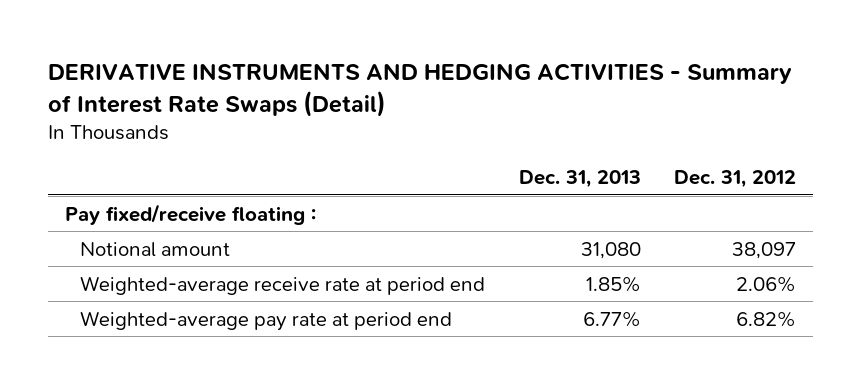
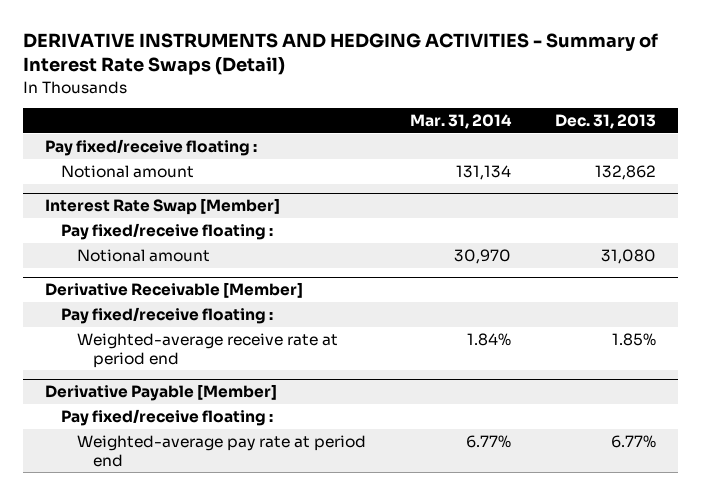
- | Dec. 31, 2013 | Dec. 31, 2012
+ | Mar. 31, 2014 | Dec. 31, 2013
+ Notional amount | 131,134 | 132,862
+ Interest Rate Swap [Member]
+ Pay fixed/receive floating :
+ Derivative Receivable [Member]
+ Pay fixed/receive floating :
+ Derivative Payable [Member]
+ Pay fixed/receive floating :

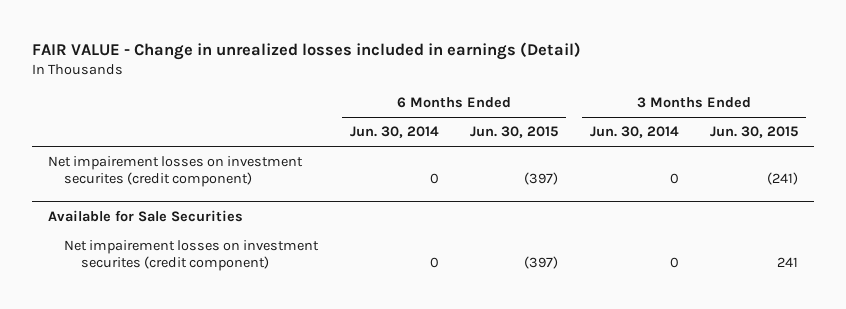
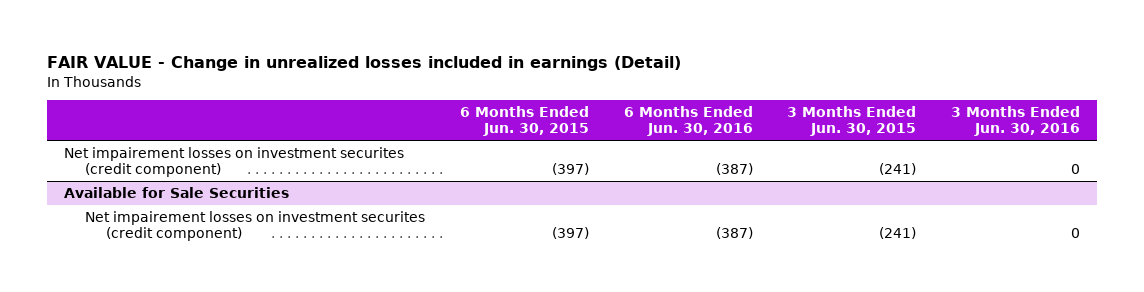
- | 6 Months Ended Jun. 30, 2014 | 6 Months Ended Jun. 30, 2015 | 3 Months Ended Jun. 30, 2014 | 3 Months Ended Jun. 30, 2015
+ | 6 Months Ended Jun. 30, 2015 | 6 Months Ended Jun. 30, 2016 | 3 Months Ended Jun. 30, 2015 | 3 Months Ended Jun. 30, 2016
@ Available for Sale Securities
- Net impairement losses on investment securites (credit component) | 0 | (397) | 0 | 241
+ Net impairement losses on investment securites (credit component) | (397) | (387) | (241) | 0

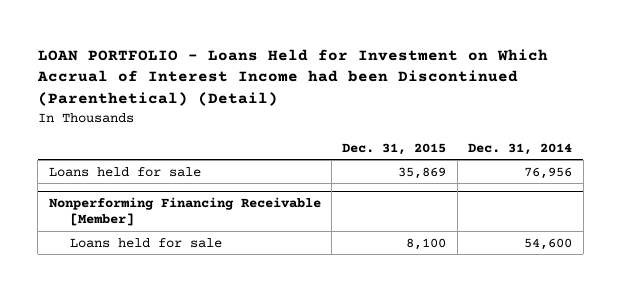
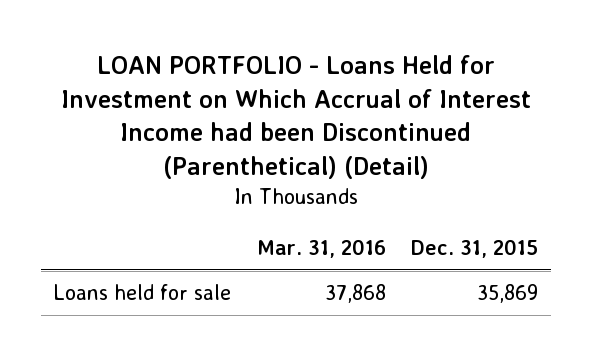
- | Dec. 31, 2015 | Dec. 31, 2014
+ | Mar. 31, 2016 | Dec. 31, 2015
- Nonperforming Financing Receivable [Member]
- Loans held for sale | 8,100 | 54,600

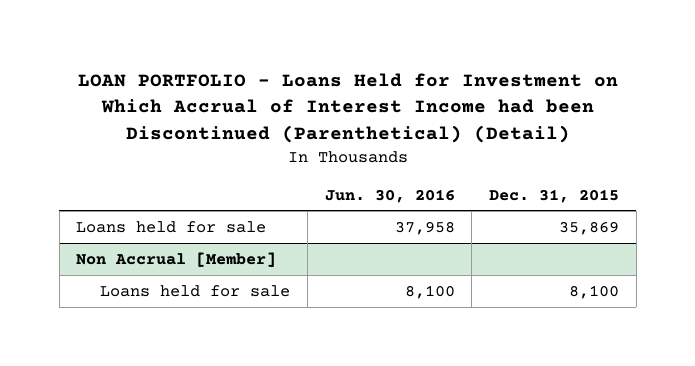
- | Mar. 31, 2016 | Dec. 31, 2015
+ | Jun. 30, 2016 | Dec. 31, 2015
+ Non Accrual [Member]
+ Loans held for sale | 8,100 | 8,100

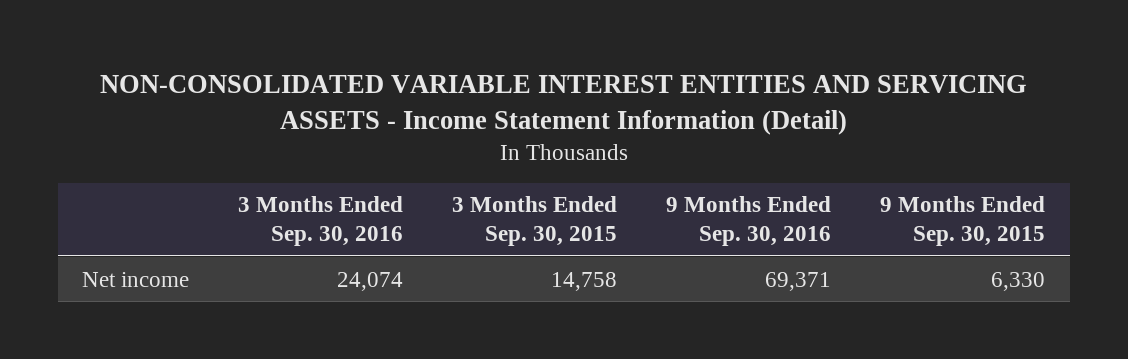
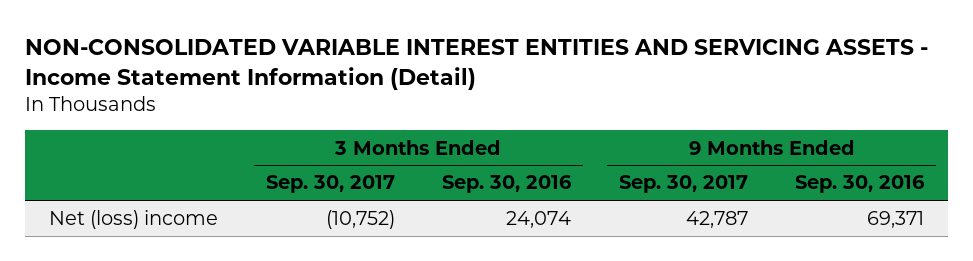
- | 3 Months Ended Sep. 30, 2016 | 3 Months Ended Sep. 30, 2015 | 9 Months Ended Sep. 30, 2016 | 9 Months Ended Sep. 30, 2015
+ | 3 Months Ended Sep. 30, 2017 | 3 Months Ended Sep. 30, 2016 | 9 Months Ended Sep. 30, 2017 | 9 Months Ended Sep. 30, 2016
- Net income | 24,074 | 14,758 | 69,371 | 6,330
+ Net (loss) income | (10,752) | 24,074 | 42,787 | 69,371

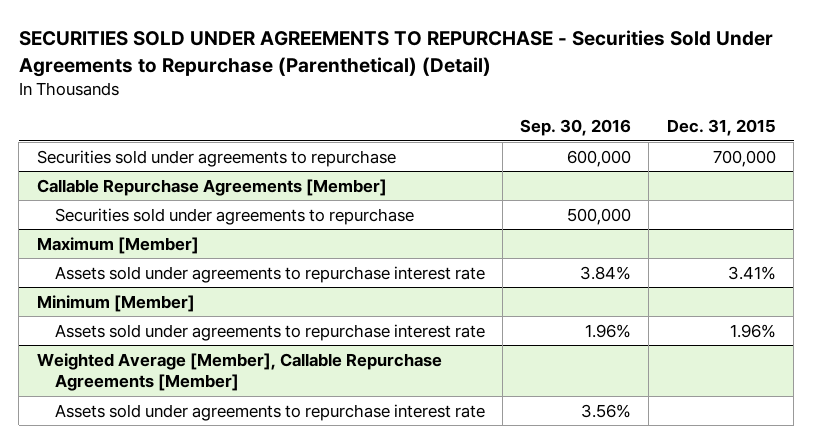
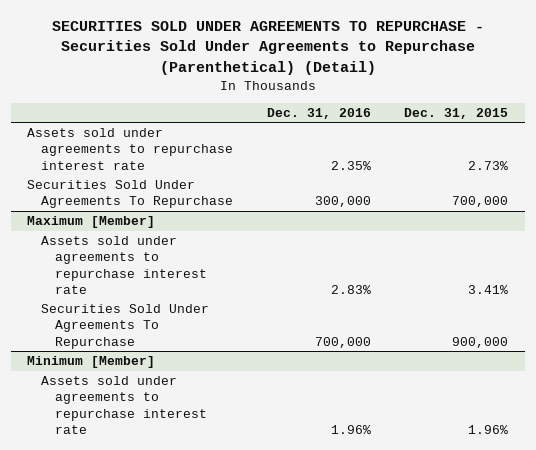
- | Sep. 30, 2016 | Dec. 31, 2015
+ | Dec. 31, 2016 | Dec. 31, 2015
- Securities sold under agreements to repurchase | 600,000 | 700,000
- Callable Repurchase Agreements [Member]
- Securities sold under agreements to repurchase | 500,000 |
+ Assets sold under agreements to repurchase interest rate | 2.35% | 2.73%
+ Securities Sold Under Agreements To Repurchase | 300,000 | 700,000
@ Maximum [Member]
+ Securities Sold Under Agreements To Repurchase | 700,000 | 900,000
- Weighted Average [Member], Callable Repurchase Agreements [Member]
- Assets sold under agreements to repurchase interest rate | 3.56% |

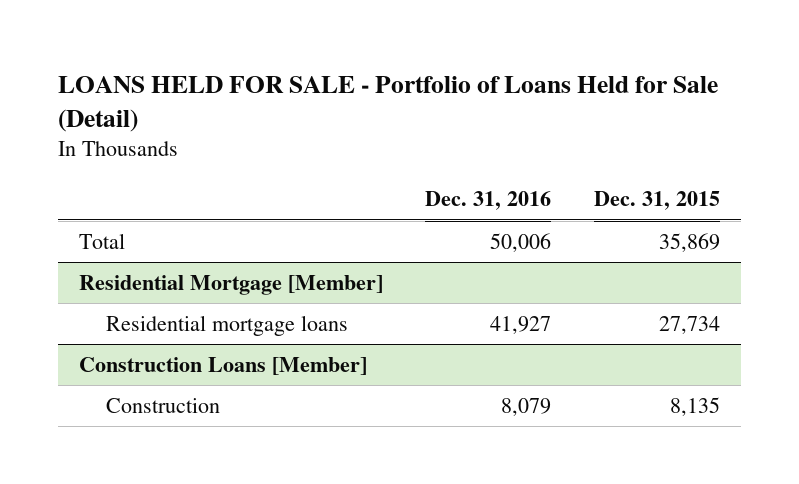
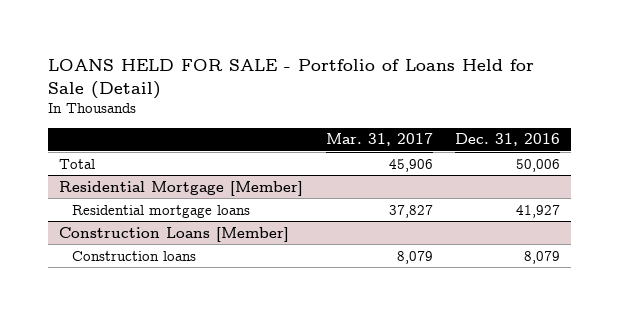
- | Dec. 31, 2016 | Dec. 31, 2015
+ | Mar. 31, 2017 | Dec. 31, 2016
@ Construction Loans [Member]
- Construction | 8,079 | 8,135
+ Construction loans | 8,079 | 8,079

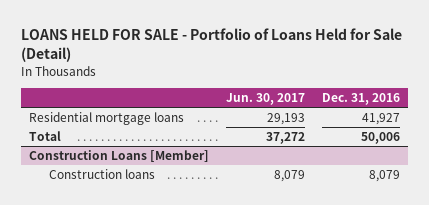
- | Mar. 31, 2017 | Dec. 31, 2016
+ | Jun. 30, 2017 | Dec. 31, 2016
- Residential Mortgage [Member]
moved down: Total | 37,272 | 50,006

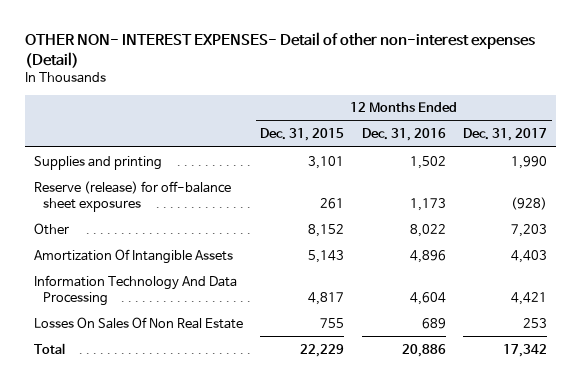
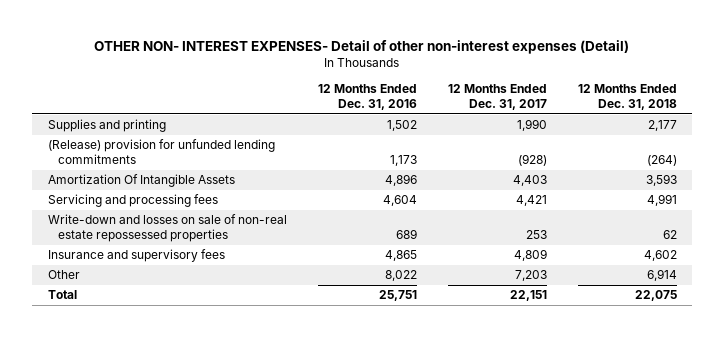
- | 12 Months Ended Dec. 31, 2015 | 12 Months Ended Dec. 31, 2016 | 12 Months Ended Dec. 31, 2017
+ | 12 Months Ended Dec. 31, 2016 | 12 Months Ended Dec. 31, 2017 | 12 Months Ended Dec. 31, 2018
- Reserve (release) for off-balance sheet exposures | 261 | 1,173 | (928)
+ (Release) provision for unfunded lending commitments | 1,173 | (928) | (264)
- Information Technology And Data Processing | 4,817 | 4,604 | 4,421
- Losses On Sales Of Non Real Estate | 755 | 689 | 253
- Total | 22,229 | 20,886 | 17,342
+ Servicing and processing fees | 4,604 | 4,421 | 4,991
+ Write-down and losses on sale of non-real estate repossessed properties | 689 | 253 | 62
+ Insurance and supervisory fees | 4,865 | 4,809 | 4,602
moved down: Other | 8,022 | 7,203 | 6,914
+ Total | 25,751 | 22,151 | 22,075

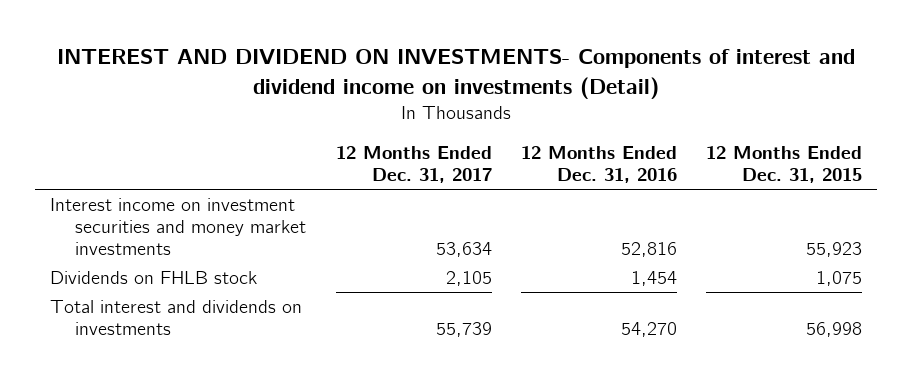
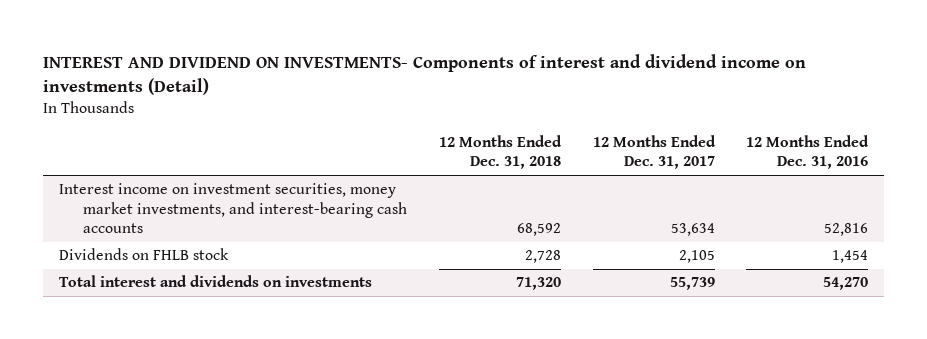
- | 12 Months Ended Dec. 31, 2017 | 12 Months Ended Dec. 31, 2016 | 12 Months Ended Dec. 31, 2015
+ | 12 Months Ended Dec. 31, 2018 | 12 Months Ended Dec. 31, 2017 | 12 Months Ended Dec. 31, 2016
- Interest income on investment securities and money market investments | 53,634 | 52,816 | 55,923
+ Interest income on investment securities, money market investments, and interest-bearing cash accounts | 68,592 | 53,634 | 52,816

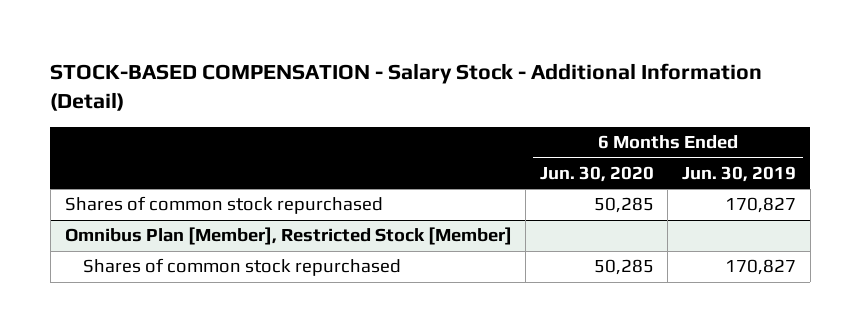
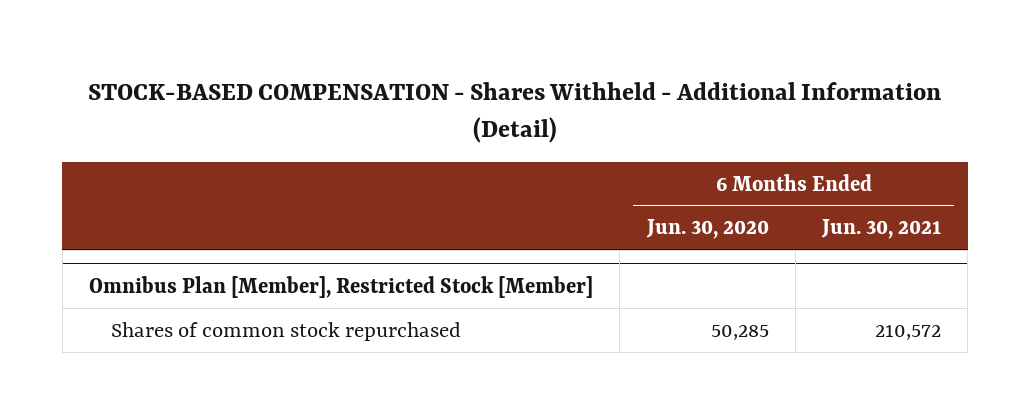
- STOCK-BASED COMPENSATION - Salary Stock - Additional Information (Detail)
+ STOCK-BASED COMPENSATION - Shares Withheld - Additional Information (Detail)
- | 6 Months Ended Jun. 30, 2020 | 6 Months Ended Jun. 30, 2019
+ | 6 Months Ended Jun. 30, 2020 | 6 Months Ended Jun. 30, 2021
- Shares of common stock repurchased | 50,285 | 170,827

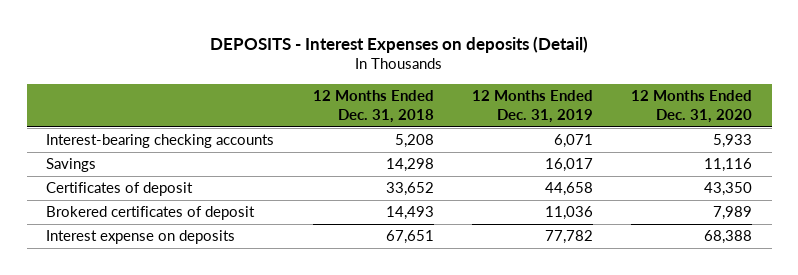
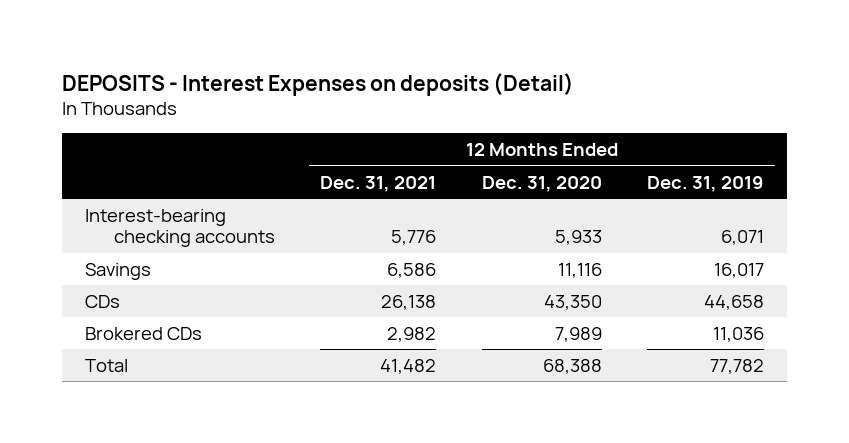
- | 12 Months Ended Dec. 31, 2018 | 12 Months Ended Dec. 31, 2019 | 12 Months Ended Dec. 31, 2020
+ | 12 Months Ended Dec. 31, 2021 | 12 Months Ended Dec. 31, 2020 | 12 Months Ended Dec. 31, 2019
- Certificates of deposit | 33,652 | 44,658 | 43,350
- Brokered certificates of deposit | 14,493 | 11,036 | 7,989
- Interest expense on deposits | 67,651 | 77,782 | 68,388
+ CDs | 26,138 | 43,350 | 44,658
+ Brokered CDs | 2,982 | 7,989 | 11,036
+ Total | 41,482 | 68,388 | 77,782

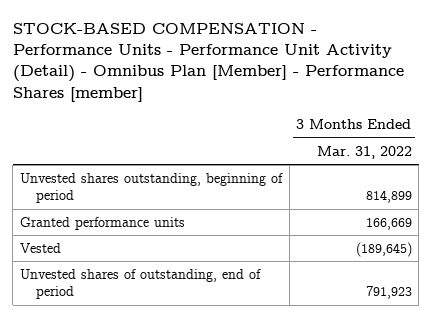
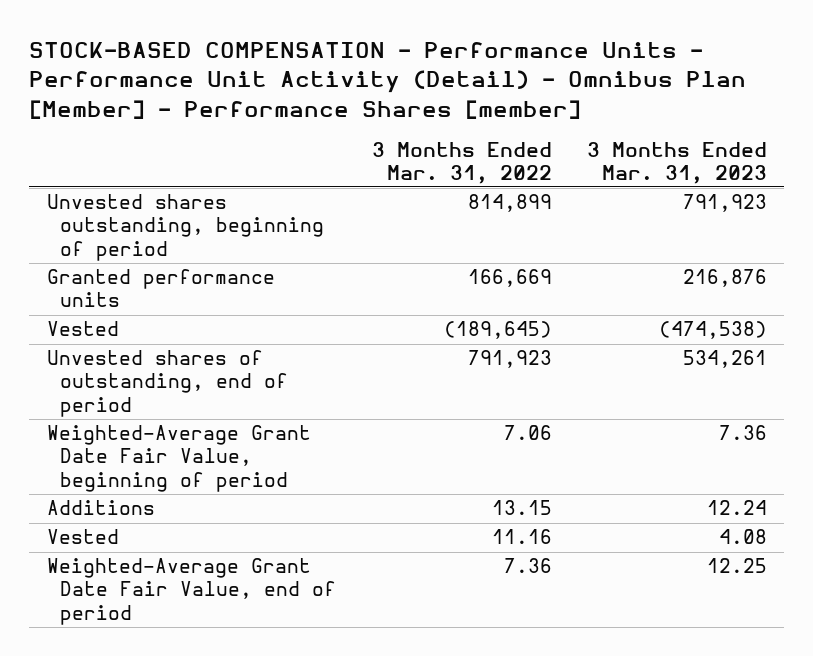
- | 3 Months Ended Mar. 31, 2022
+ | 3 Months Ended Mar. 31, 2022 | 3 Months Ended Mar. 31, 2023
+ Weighted-Average Grant Date Fair Value, beginning of period | 7.06 | 7.36
+ Additions | 13.15 | 12.24
+ Vested | 11.16 | 4.08
+ Weighted-Average Grant Date Fair Value, end of period | 7.36 | 12.25

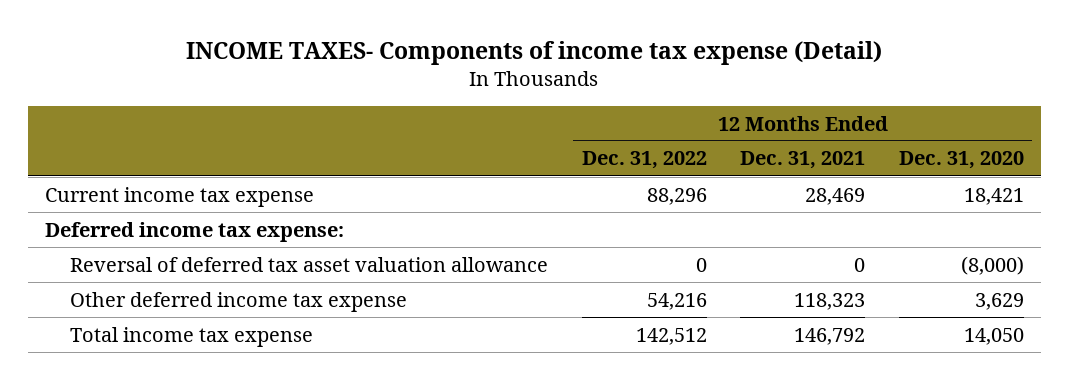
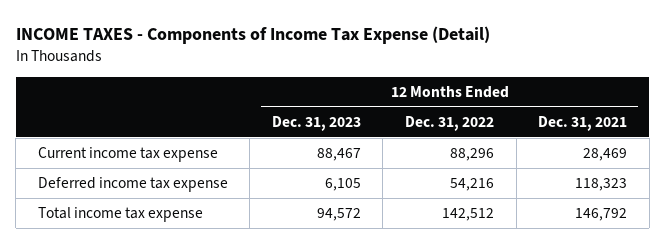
- INCOME TAXES- Components of income tax expense (Detail)
+ INCOME TAXES - Components of Income Tax Expense (Detail)
- | 12 Months Ended Dec. 31, 2022 | 12 Months Ended Dec. 31, 2021 | 12 Months Ended Dec. 31, 2020
+ | 12 Months Ended Dec. 31, 2023 | 12 Months Ended Dec. 31, 2022 | 12 Months Ended Dec. 31, 2021
- Deferred income tax expense:
- Reversal of deferred tax asset valuation allowance | 0 | 0 | (8,000)
- Other deferred income tax expense | 54,216 | 118,323 | 3,629
+ Deferred income tax expense | 6,105 | 54,216 | 118,323

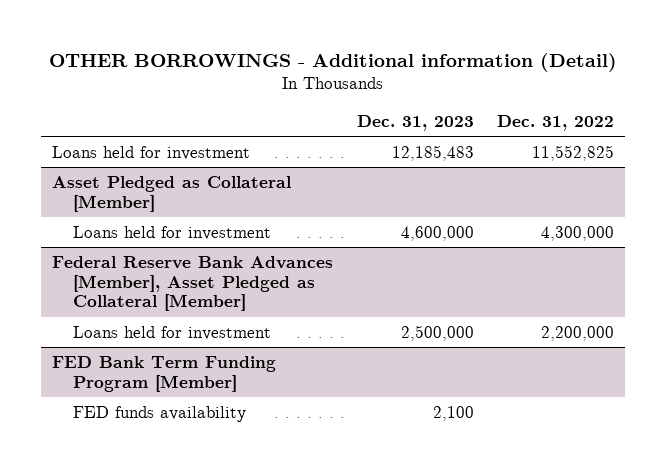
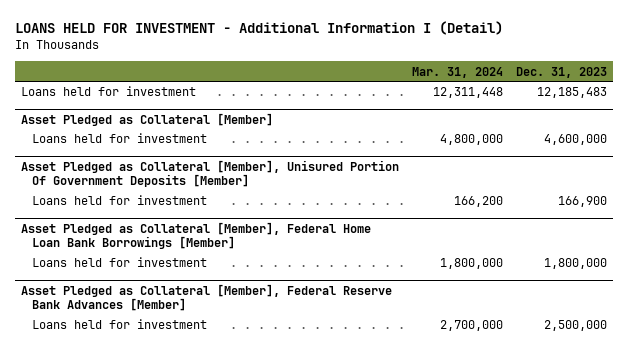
- OTHER BORROWINGS - Additional information (Detail)
+ LOANS HELD FOR INVESTMENT - Additional Information I (Detail)
- | Dec. 31, 2023 | Dec. 31, 2022
+ | Mar. 31, 2024 | Dec. 31, 2023
- Federal Reserve Bank Advances [Member], Asset Pledged as Collateral [Member]
+ Asset Pledged as Collateral [Member], Unisured Portion Of Government Deposits [Member]
+ Loans held for investment | 166,200 | 166,900
+ Asset Pledged as Collateral [Member], Federal Home Loan Bank Borrowings [Member]
+ Loans held for investment | 1,800,000 | 1,800,000
+ Asset Pledged as Collateral [Member], Federal Reserve Bank Advances [Member]
- FED Bank Term Funding Program [Member]
- FED funds availability | 2,100 |

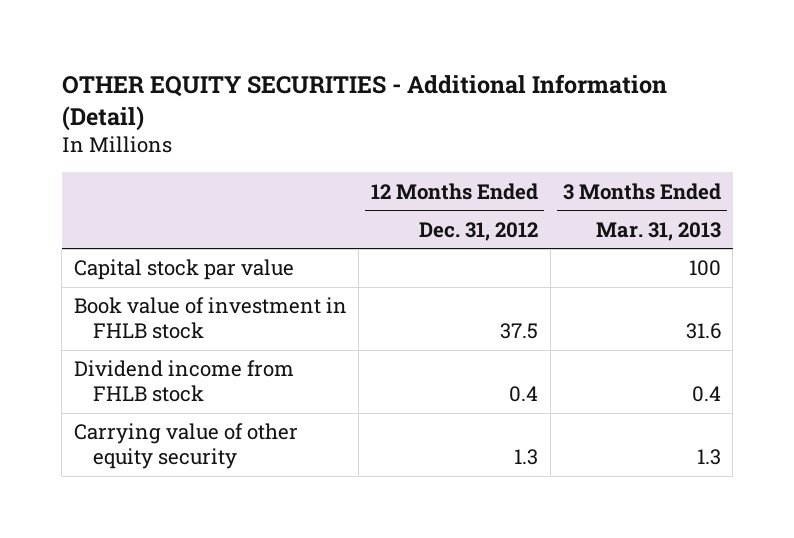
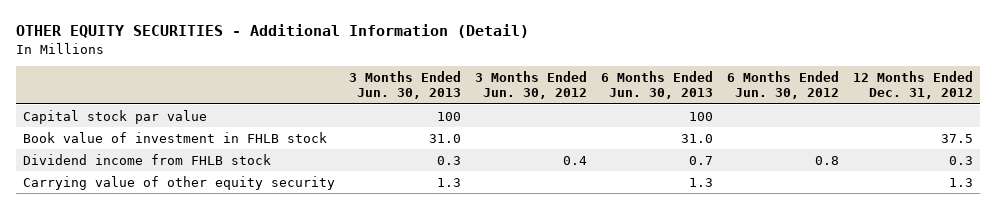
- | 12 Months Ended Dec. 31, 2012 | 3 Months Ended Mar. 31, 2013
+ | 3 Months Ended Jun. 30, 2013 | 3 Months Ended Jun. 30, 2012 | 6 Months Ended Jun. 30, 2013 | 6 Months Ended Jun. 30, 2012 | 12 Months Ended Dec. 31, 2012
- Dividend income from FHLB stock | 0.4 | 0.4
+ Dividend income from FHLB stock | 0.3 | 0.4 | 0.7 | 0.8 | 0.3

